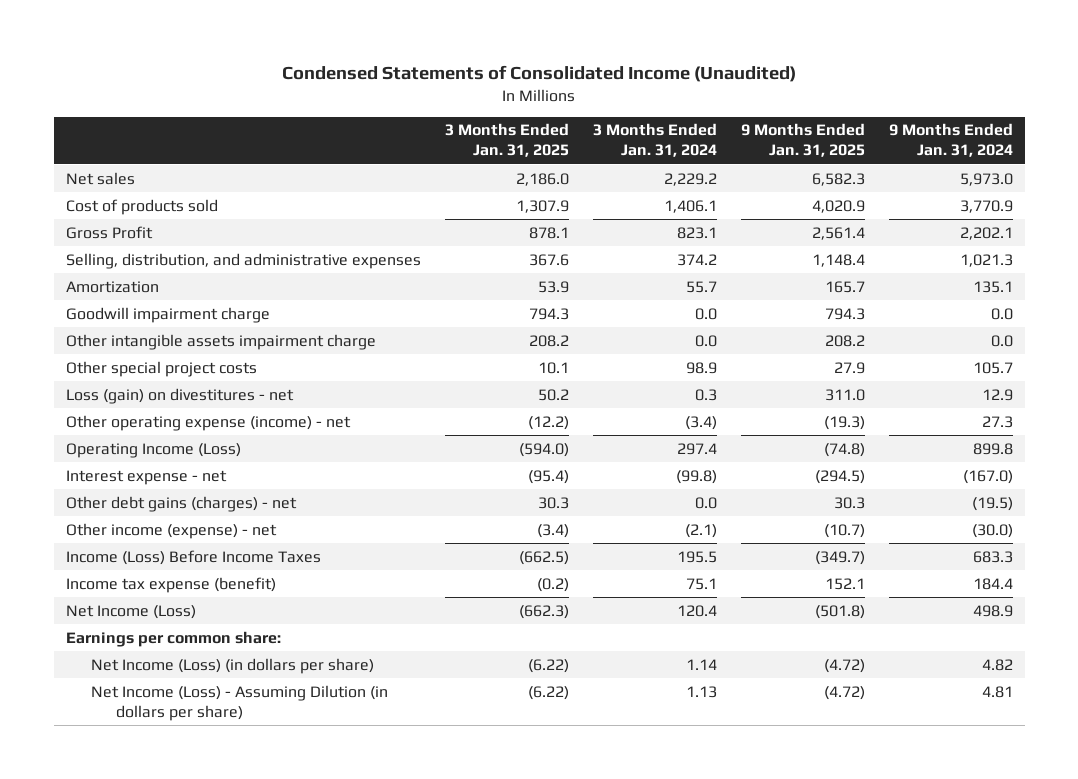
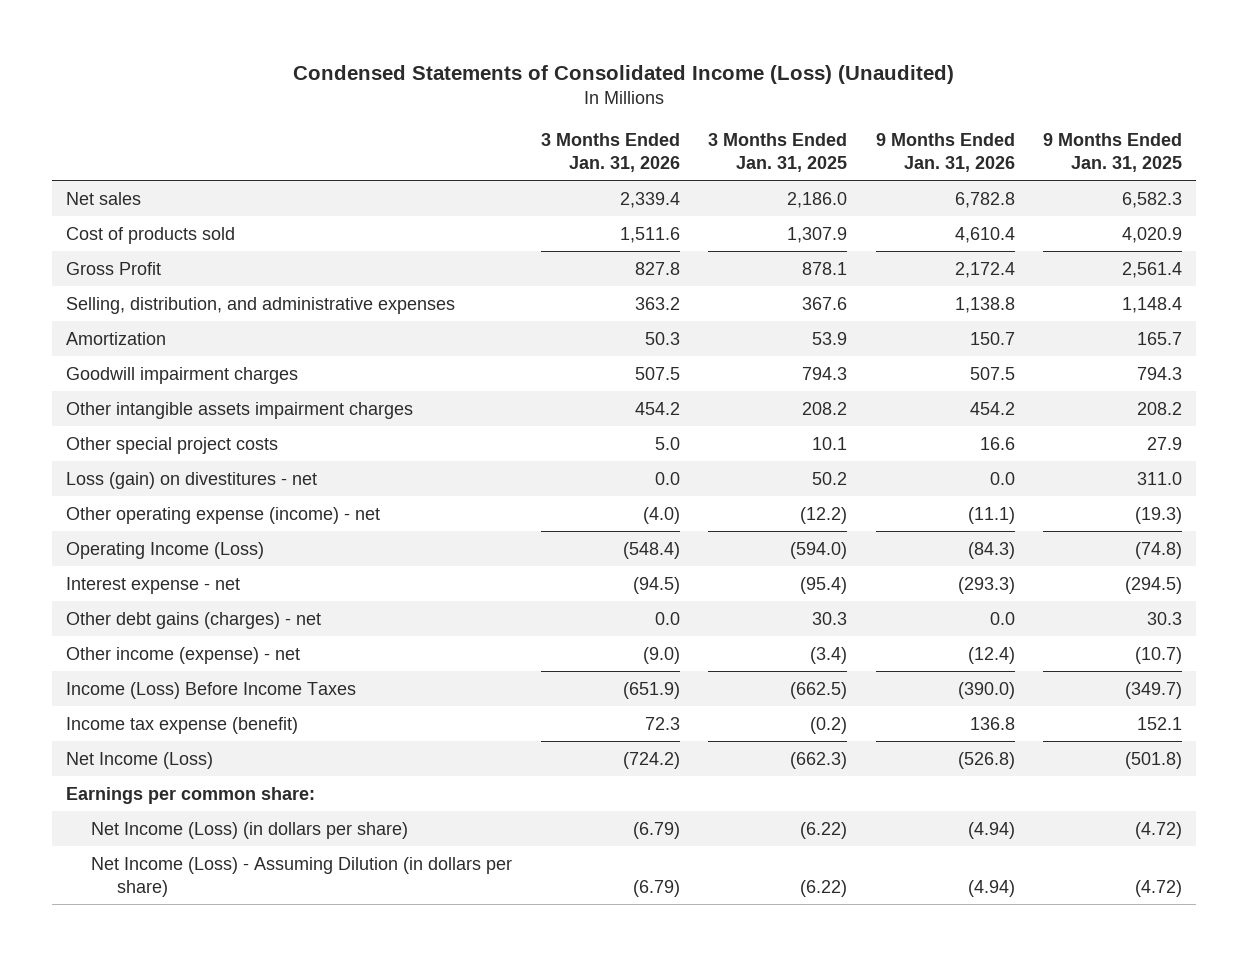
- Condensed Statements of Consolidated Income (Unaudited)
+ Condensed Statements of Consolidated Income (Loss) (Unaudited)
- | 3 Months Ended Jan. 31, 2025 | 3 Months Ended Jan. 31, 2024 | 9 Months Ended Jan. 31, 2025 | 9 Months Ended Jan. 31, 2024
+ | 3 Months Ended Jan. 31, 2026 | 3 Months Ended Jan. 31, 2025 | 9 Months Ended Jan. 31, 2026 | 9 Months Ended Jan. 31, 2025
- Goodwill impairment charge | 794.3 | 0.0 | 794.3 | 0.0
- Other intangible assets impairment charge | 208.2 | 0.0 | 208.2 | 0.0
+ Goodwill impairment charges | 507.5 | 794.3 | 507.5 | 794.3
+ Other intangible assets impairment charges | 454.2 | 208.2 | 454.2 | 208.2

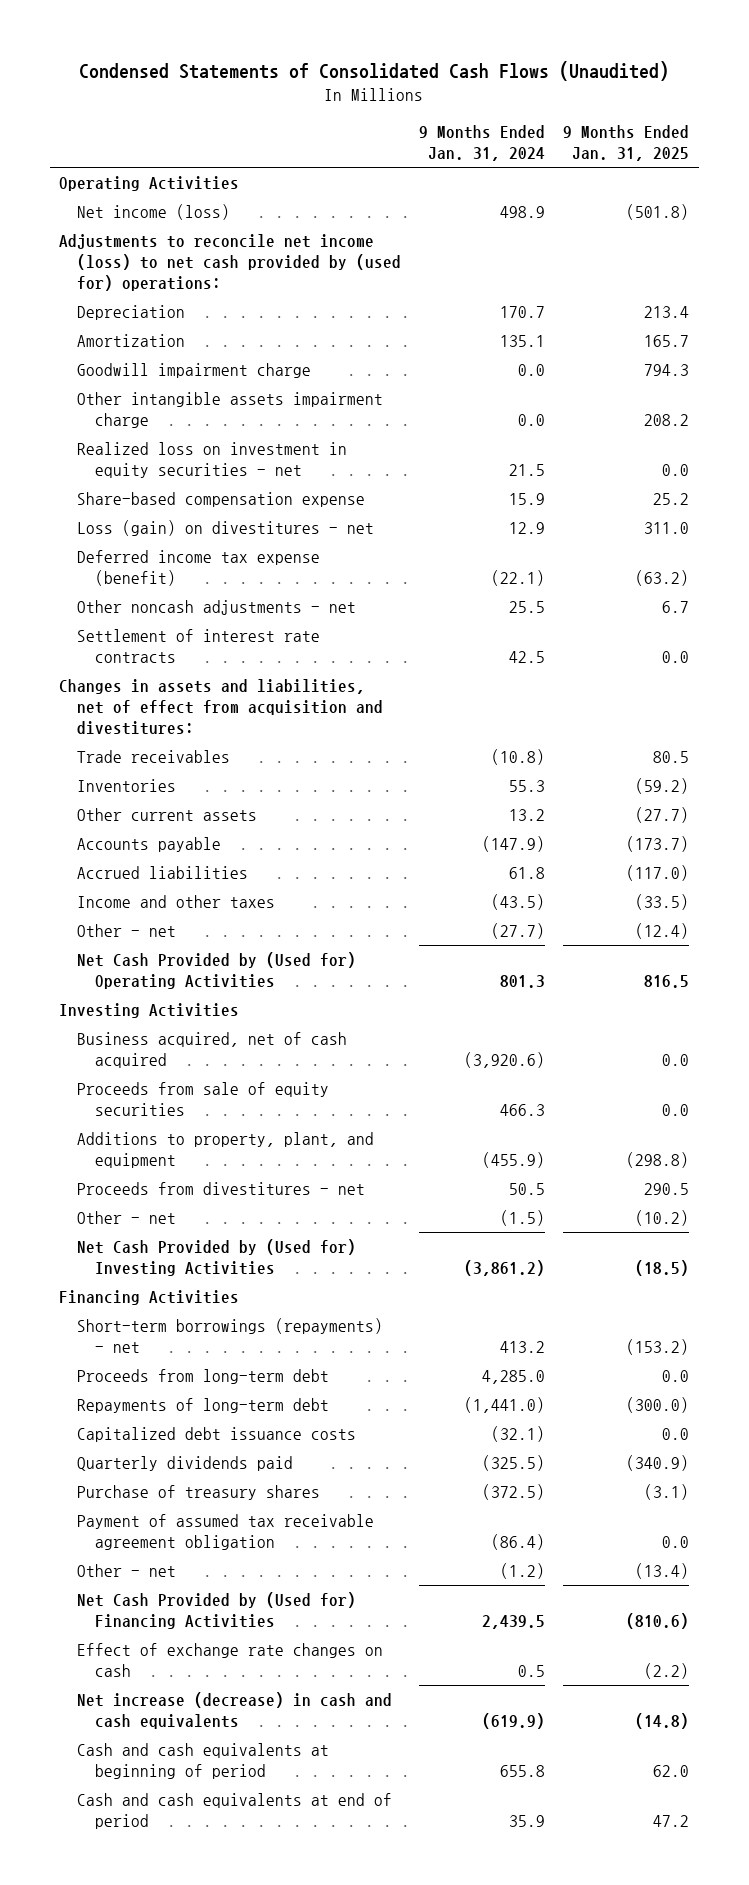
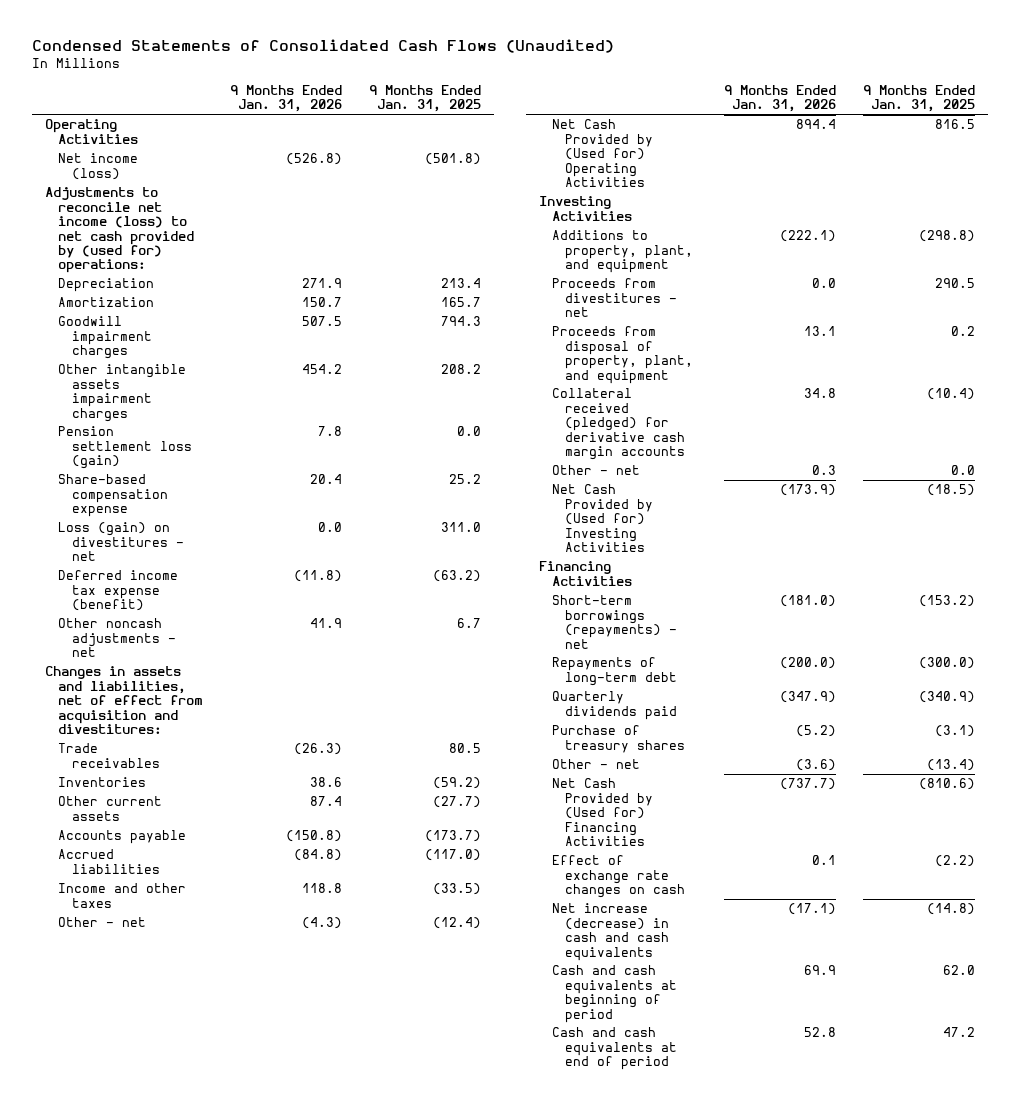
- | 9 Months Ended Jan. 31, 2024 | 9 Months Ended Jan. 31, 2025
+ | 9 Months Ended Jan. 31, 2026 | 9 Months Ended Jan. 31, 2025
- Goodwill impairment charge | 0.0 | 794.3
- Other intangible assets impairment charge | 0.0 | 208.2
- Realized loss on investment in equity securities - net | 21.5 | 0.0
+ Goodwill impairment charges | 507.5 | 794.3
+ Other intangible assets impairment charges | 454.2 | 208.2
+ Pension settlement loss (gain) | 7.8 | 0.0
- Settlement of interest rate contracts | 42.5 | 0.0
- Business acquired, net of cash acquired | (3,920.6) | 0.0
- Proceeds from sale of equity securities | 466.3 | 0.0
- Other - net | (1.5) | (10.2)
+ Proceeds from disposal of property, plant, and equipment | 13.1 | 0.2
+ Collateral received (pledged) for derivative cash margin accounts | 34.8 | (10.4)
+ Other - net | 0.3 | 0.0
- Proceeds from long-term debt | 4,285.0 | 0.0
- Capitalized debt issuance costs | (32.1) | 0.0
- Payment of assumed tax receivable agreement obligation | (86.4) | 0.0

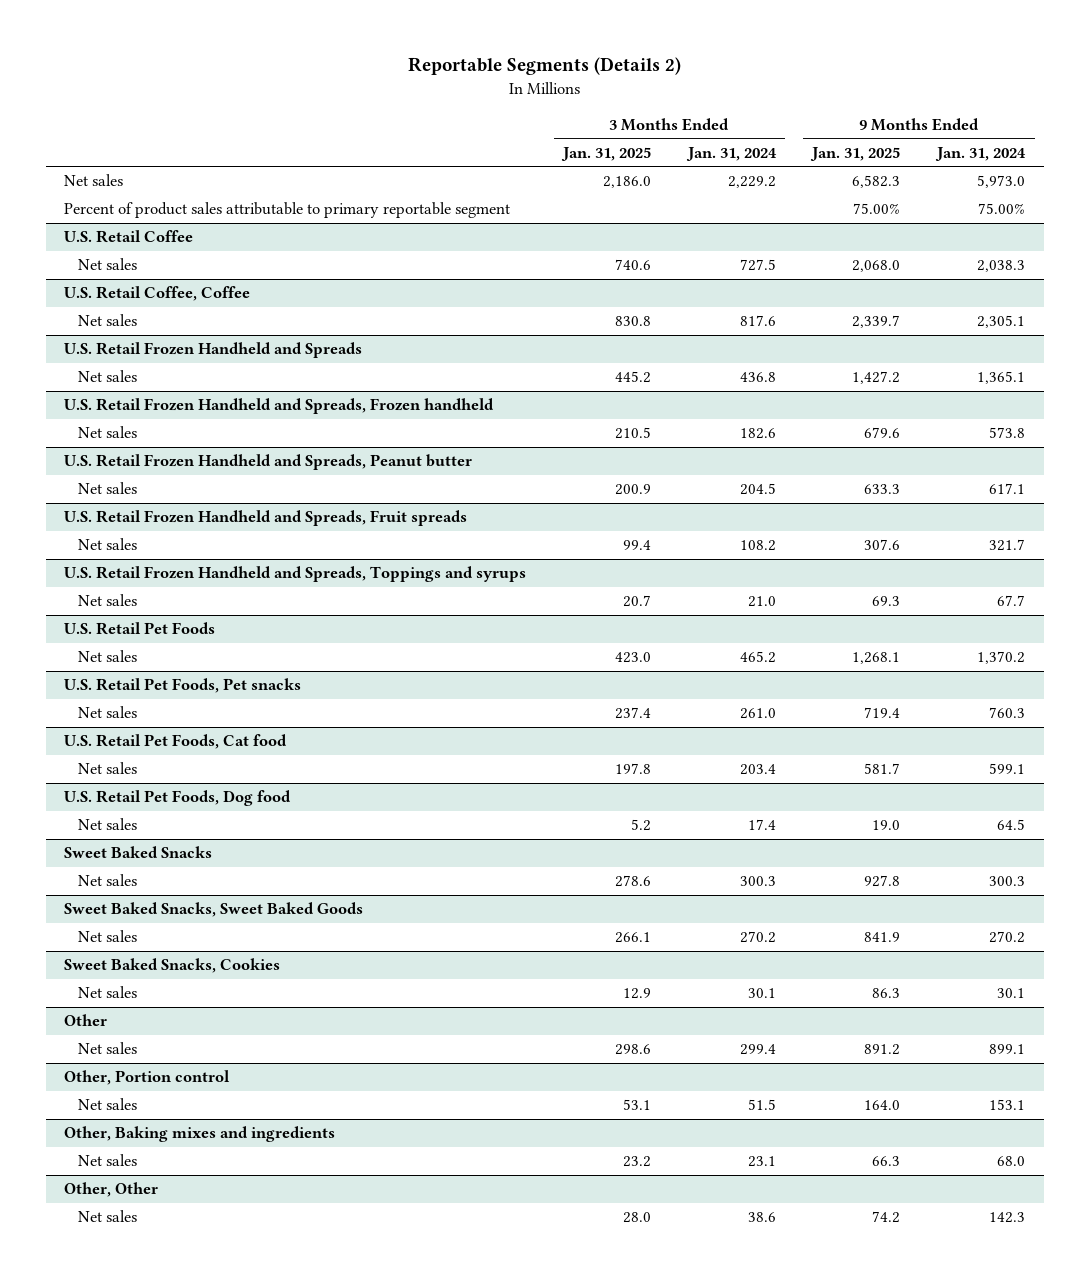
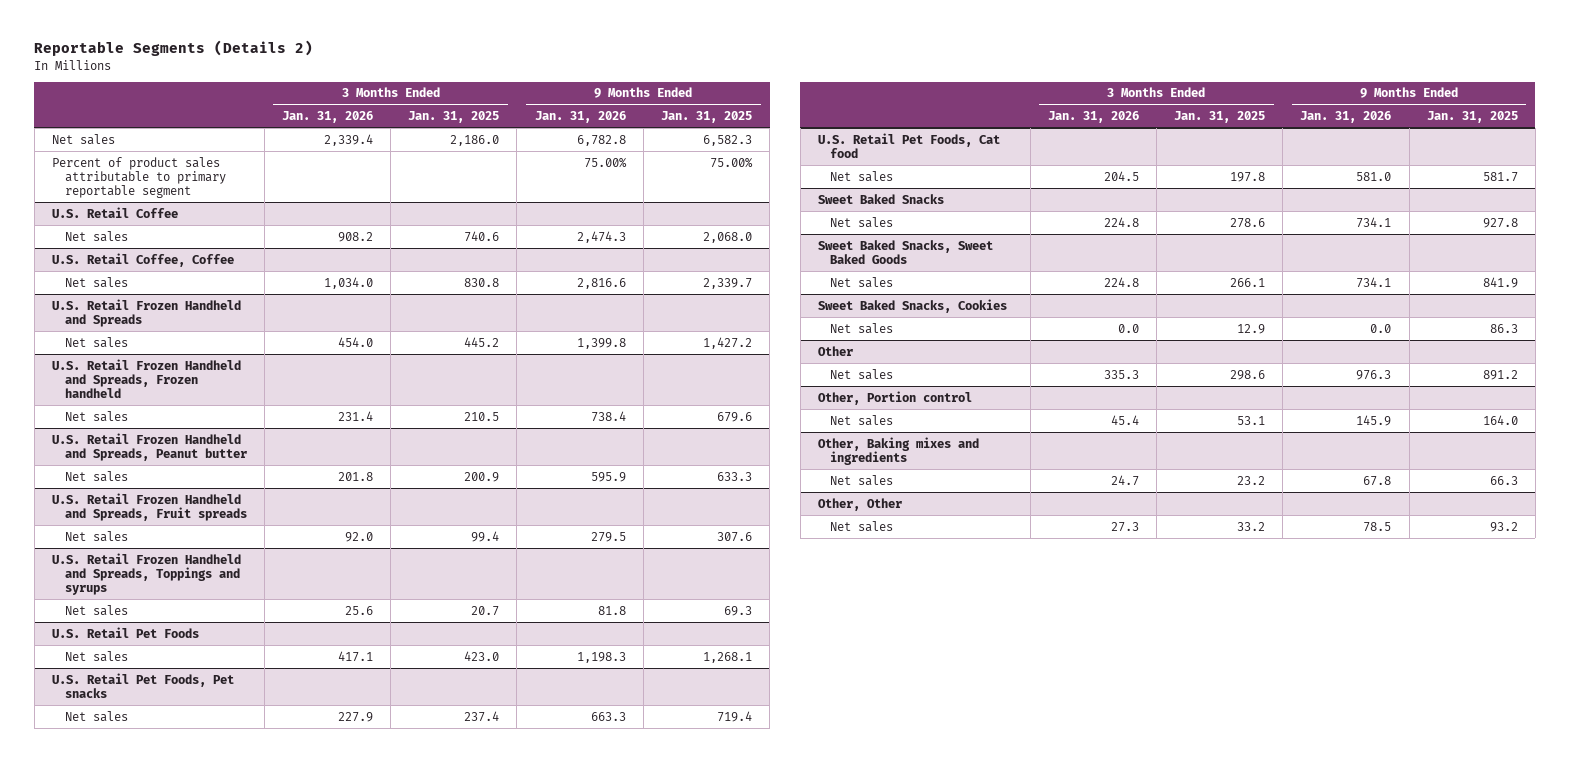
- | 3 Months Ended Jan. 31, 2025 | 3 Months Ended Jan. 31, 2024 | 9 Months Ended Jan. 31, 2025 | 9 Months Ended Jan. 31, 2024
+ | 3 Months Ended Jan. 31, 2026 | 3 Months Ended Jan. 31, 2025 | 9 Months Ended Jan. 31, 2026 | 9 Months Ended Jan. 31, 2025
- U.S. Retail Pet Foods, Dog food
- Net sales | 5.2 | 17.4 | 19.0 | 64.5
@ Other, Other
- Net sales | 28.0 | 38.6 | 74.2 | 142.3
+ Net sales | 27.3 | 33.2 | 78.5 | 93.2

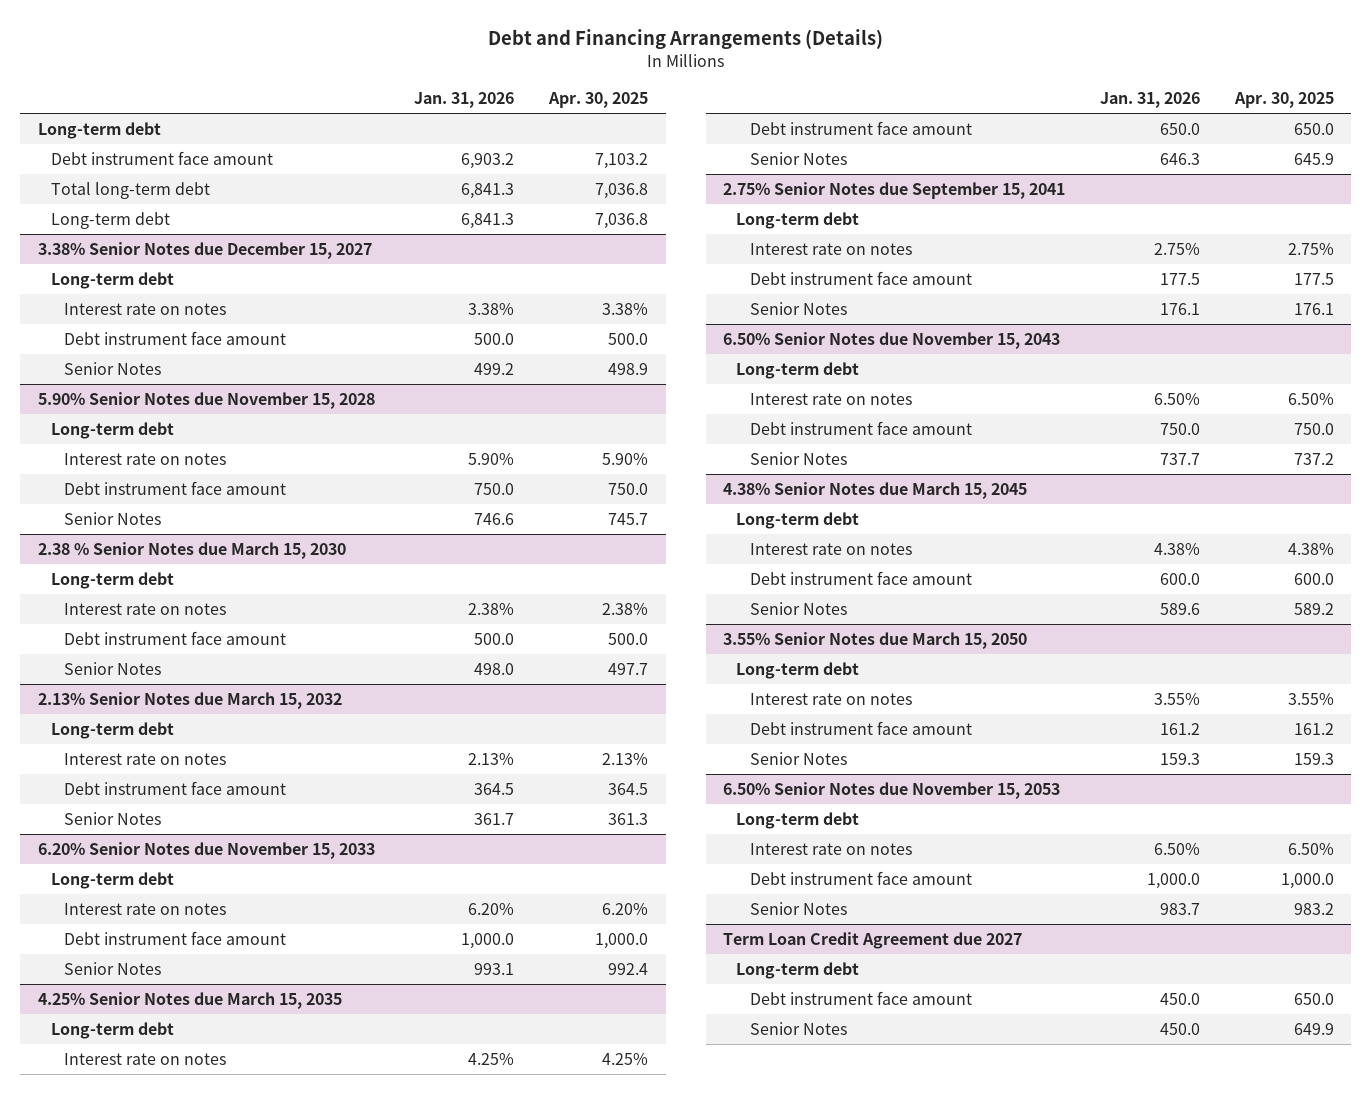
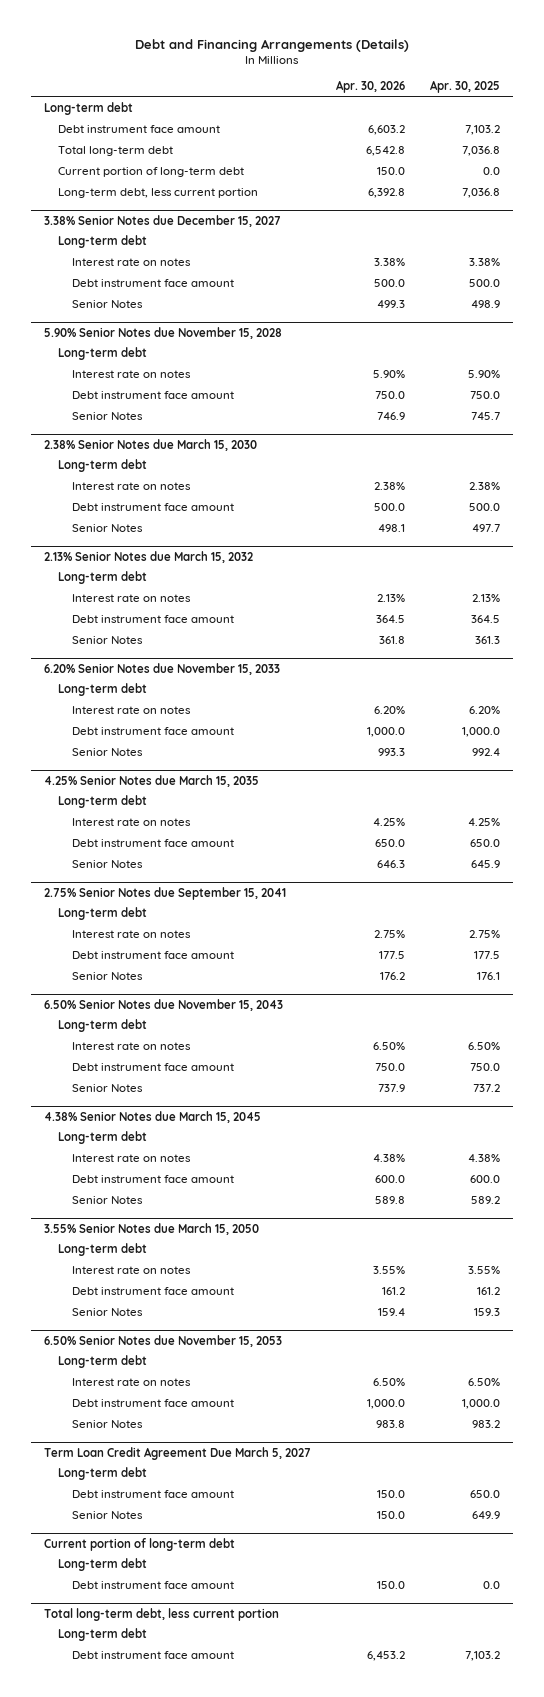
- | Jan. 31, 2026 | Apr. 30, 2025
+ | Apr. 30, 2026 | Apr. 30, 2025
- Long-term debt | 6,841.3 | 7,036.8
+ Current portion of long-term debt | 150.0 | 0.0
+ Long-term debt, less current portion | 6,392.8 | 7,036.8
- 2.38 % Senior Notes due March 15, 2030
+ 2.38% Senior Notes due March 15, 2030
- Term Loan Credit Agreement due 2027
+ Term Loan Credit Agreement Due March 5, 2027
+ Current portion of long-term debt
+ Long-term debt
+ Debt instrument face amount | 150.0 | 0.0
+ Total long-term debt, less current portion
+ Long-term debt
+ Debt instrument face amount | 6,453.2 | 7,103.2

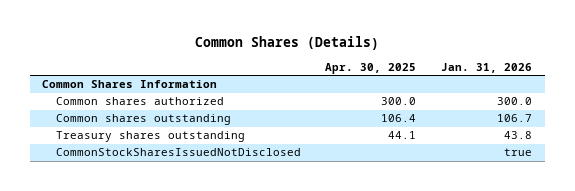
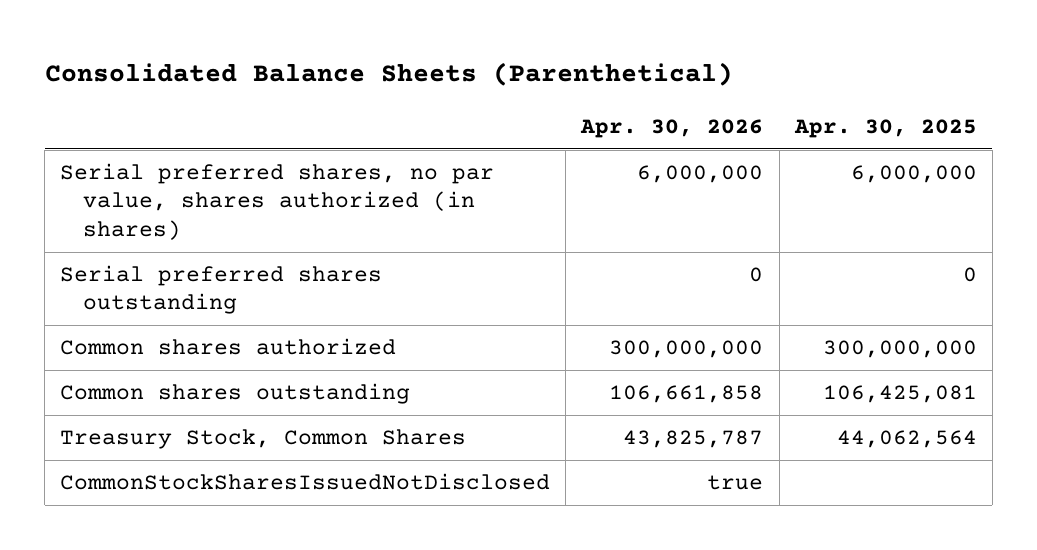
- Common Shares (Details)
+ Consolidated Balance Sheets (Parenthetical)
- | Apr. 30, 2025 | Jan. 31, 2026
+ | Apr. 30, 2026 | Apr. 30, 2025
- Common Shares Information
- Common shares authorized | 300.0 | 300.0
- Common shares outstanding | 106.4 | 106.7
- Treasury shares outstanding | 44.1 | 43.8
+ Serial preferred shares, no par value, shares authorized (in shares) | 6,000,000 | 6,000,000
+ Serial preferred shares outstanding | 0 | 0
+ Common shares authorized | 300,000,000 | 300,000,000
+ Common shares outstanding | 106,661,858 | 106,425,081
+ Treasury Stock, Common Shares | 43,825,787 | 44,062,564

